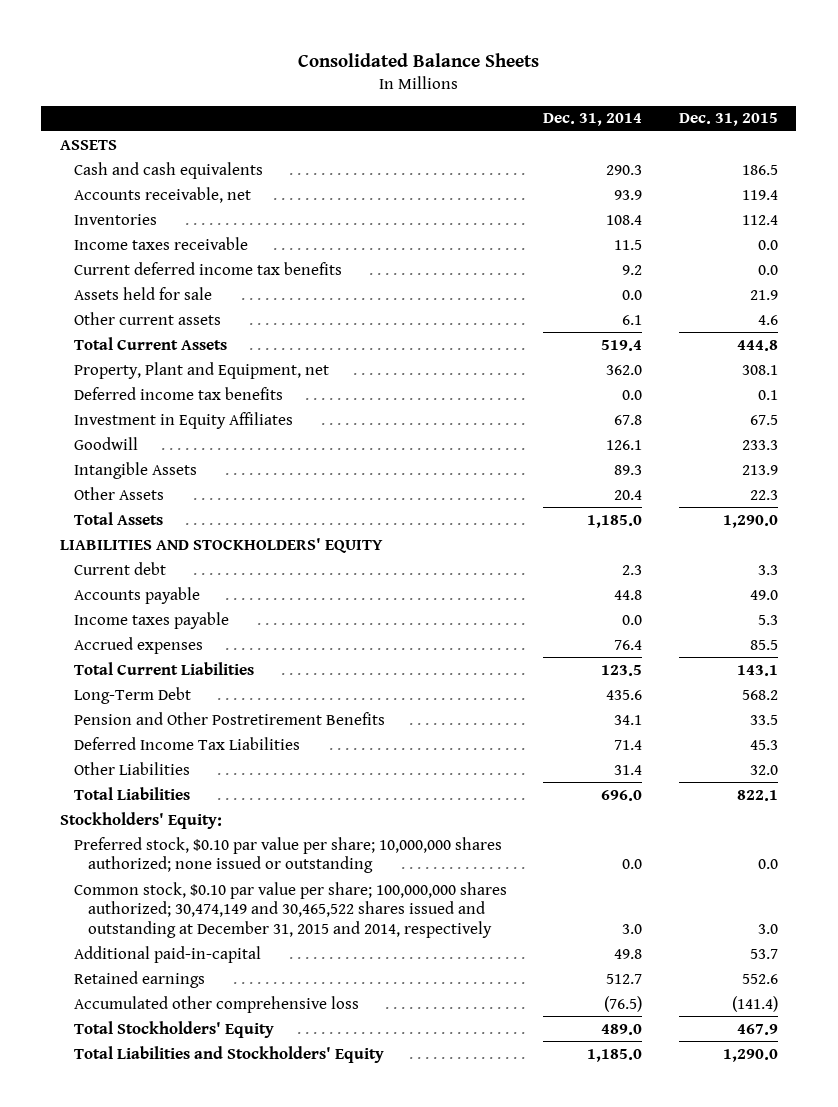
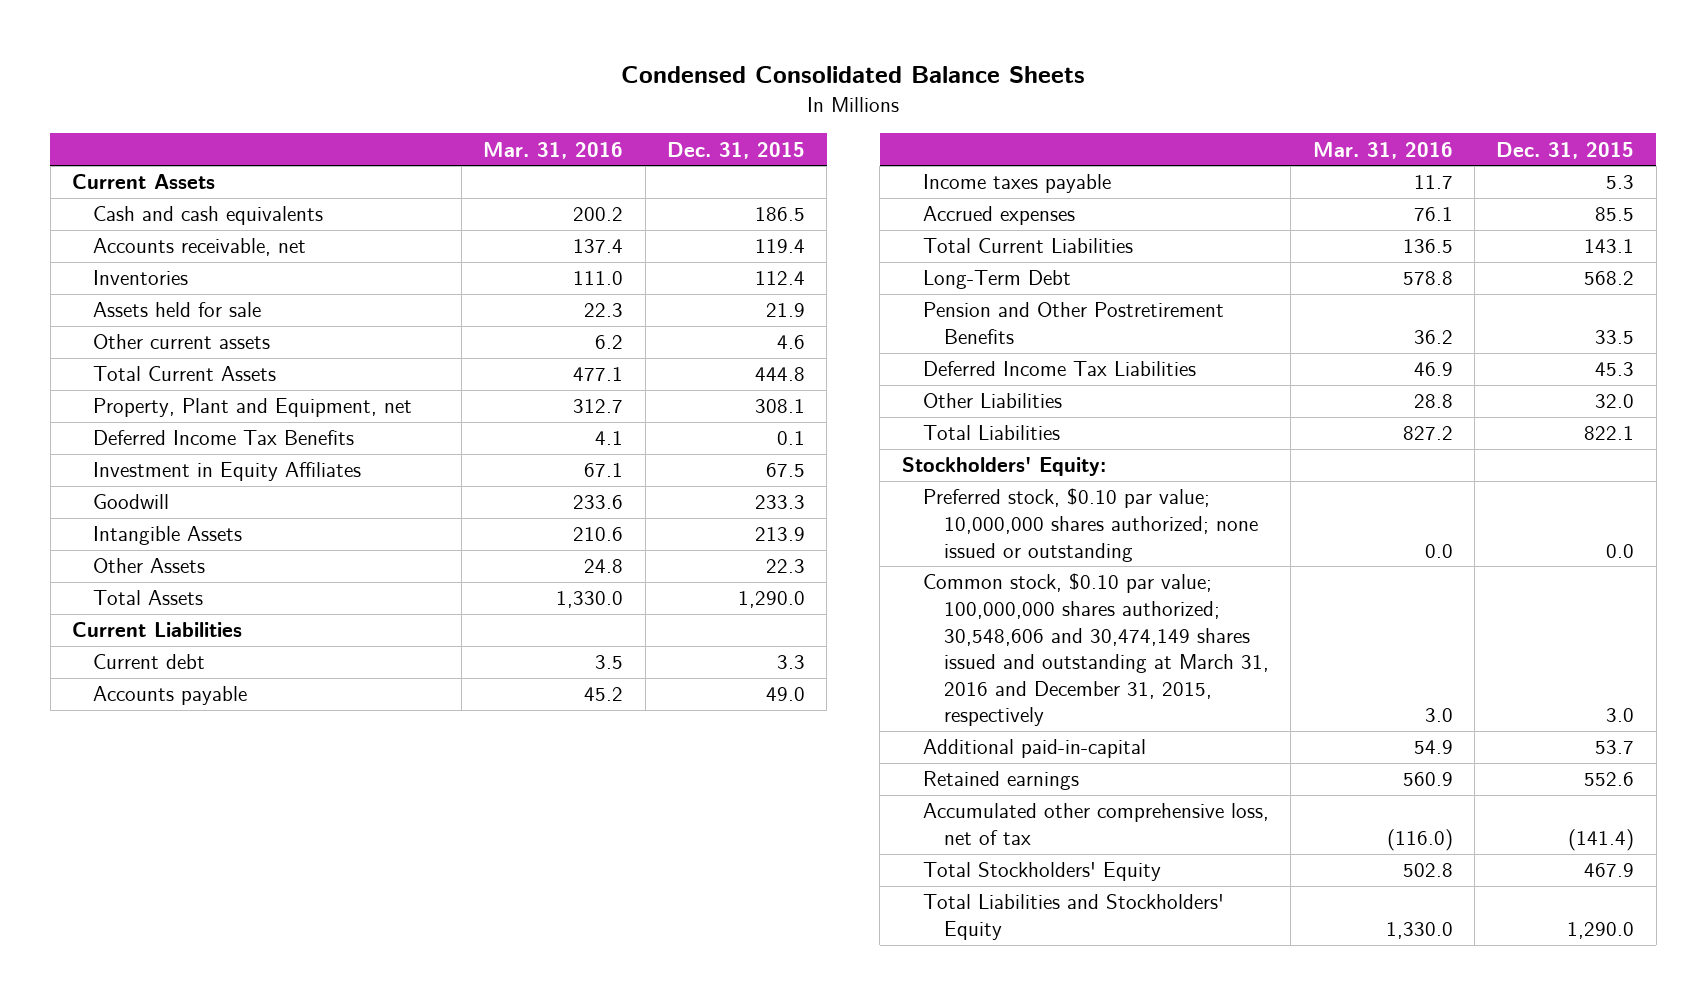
- Consolidated Balance Sheets
+ Condensed Consolidated Balance Sheets
- | Dec. 31, 2014 | Dec. 31, 2015
+ | Mar. 31, 2016 | Dec. 31, 2015
- ASSETS
+ Current Assets
- Income taxes receivable | 11.5 | 0.0
- Current deferred income tax benefits | 9.2 | 0.0
- Deferred income tax benefits | 0.0 | 0.1
+ Deferred Income Tax Benefits | 4.1 | 0.1
- LIABILITIES AND STOCKHOLDERS' EQUITY
+ Current Liabilities
- Preferred stock, $0.10 par value per share; 10,000,000 shares authorized; none issued or outstanding | 0.0 | 0.0
- Common stock, $0.10 par value per share; 100,000,000 shares authorized; 30,474,149 and 30,465,522 shares issued and outstanding at December 31, 2015 and 2014, respectively | 3.0 | 3.0
+ Preferred stock, $0.10 par value; 10,000,000 shares authorized; none issued or outstanding | 0.0 | 0.0
+ Common stock, $0.10 par value; 100,000,000 shares authorized; 30,548,606 and 30,474,149 shares issued and outstanding at March 31, 2016 and December 31, 2015, respectively | 3.0 | 3.0
- Accumulated other comprehensive loss | (76.5) | (141.4)
+ Accumulated other comprehensive loss, net of tax | (116.0) | (141.4)

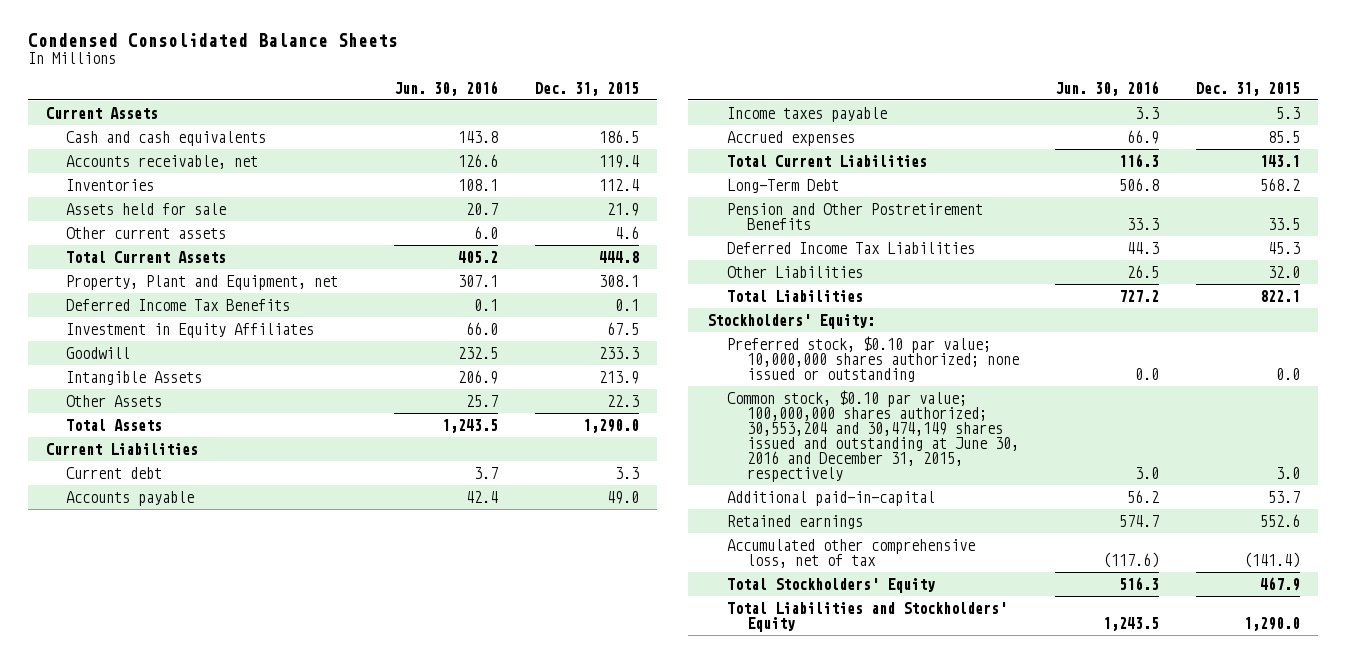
- | Mar. 31, 2016 | Dec. 31, 2015
+ | Jun. 30, 2016 | Dec. 31, 2015
- Common stock, $0.10 par value; 100,000,000 shares authorized; 30,548,606 and 30,474,149 shares issued and outstanding at March 31, 2016 and December 31, 2015, respectively | 3.0 | 3.0
+ Common stock, $0.10 par value; 100,000,000 shares authorized; 30,553,204 and 30,474,149 shares issued and outstanding at June 30, 2016 and December 31, 2015, respectively | 3.0 | 3.0

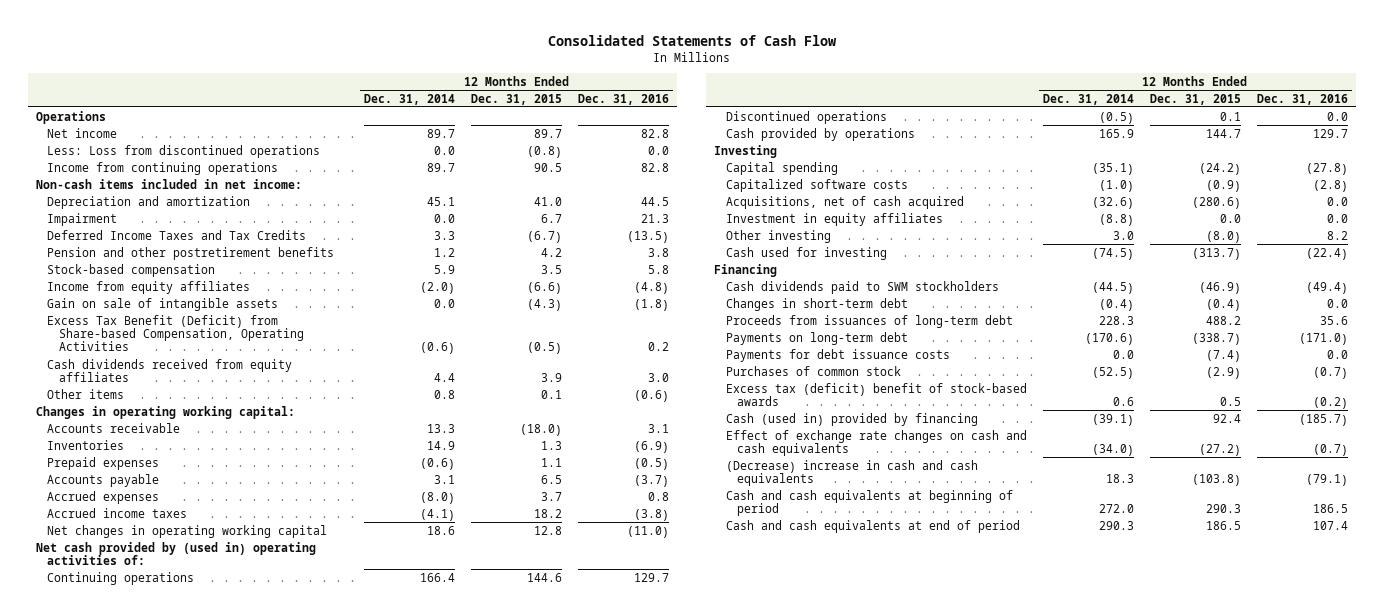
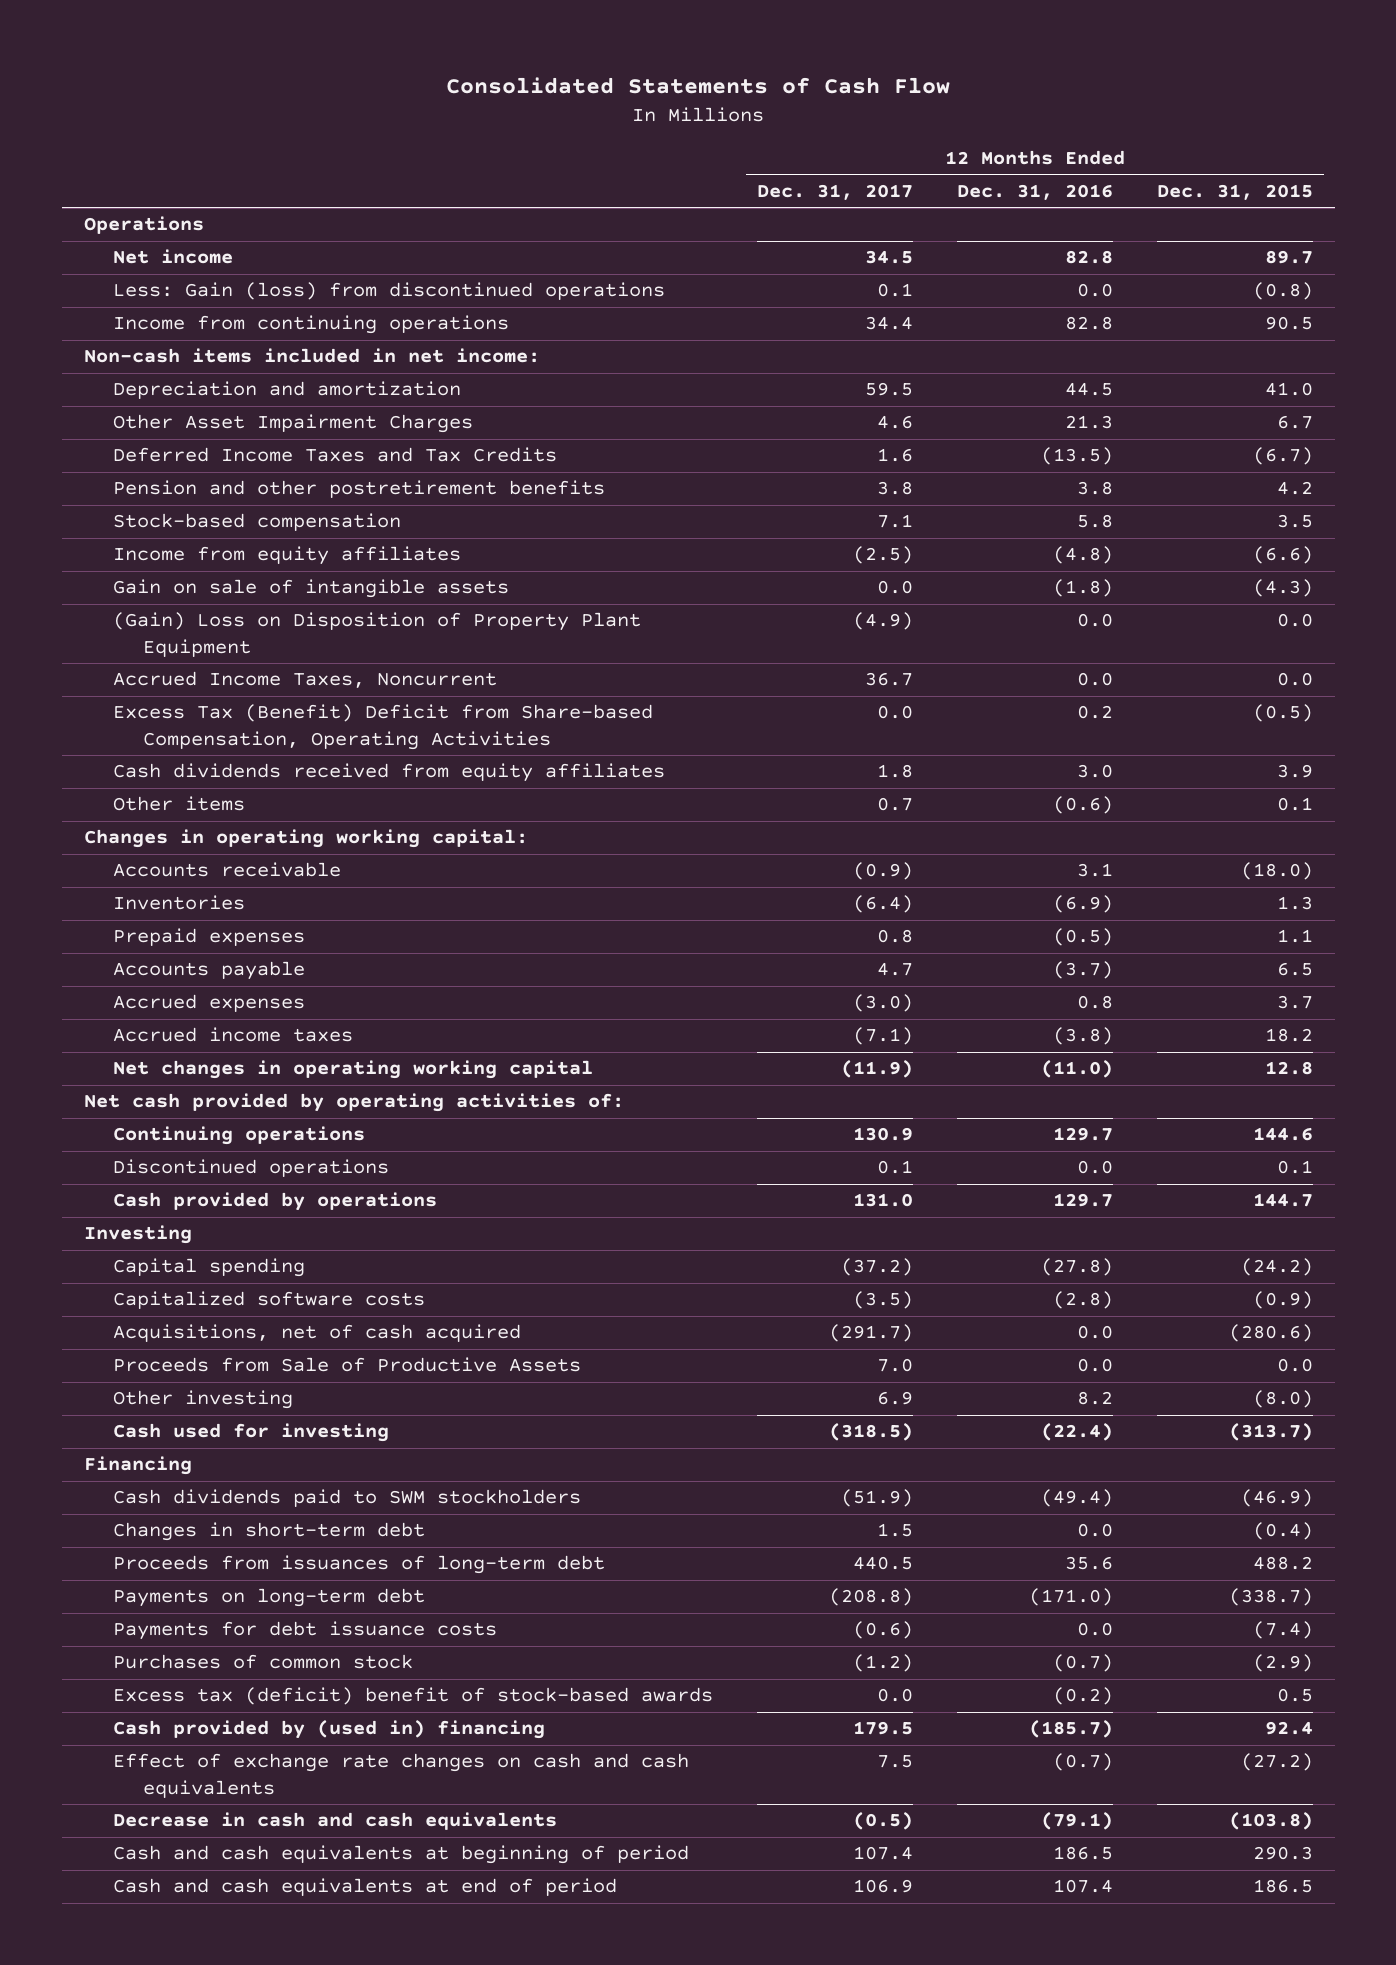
- | 12 Months Ended Dec. 31, 2014 | 12 Months Ended Dec. 31, 2015 | 12 Months Ended Dec. 31, 2016
+ | 12 Months Ended Dec. 31, 2017 | 12 Months Ended Dec. 31, 2016 | 12 Months Ended Dec. 31, 2015
- Less: Loss from discontinued operations | 0.0 | (0.8) | 0.0
+ Less: Gain (loss) from discontinued operations | 0.1 | 0.0 | (0.8)
- Impairment | 0.0 | 6.7 | 21.3
+ Other Asset Impairment Charges | 4.6 | 21.3 | 6.7
- Excess Tax Benefit (Deficit) from Share-based Compensation, Operating Activities | (0.6) | (0.5) | 0.2
+ (Gain) Loss on Disposition of Property Plant Equipment | (4.9) | 0.0 | 0.0
+ Accrued Income Taxes, Noncurrent | 36.7 | 0.0 | 0.0
+ Excess Tax (Benefit) Deficit from Share-based Compensation, Operating Activities | 0.0 | 0.2 | (0.5)
- Net cash provided by (used in) operating activities of:
+ Net cash provided by operating activities of:
- Investment in equity affiliates | (8.8) | 0.0 | 0.0
+ Proceeds from Sale of Productive Assets | 7.0 | 0.0 | 0.0
- Cash (used in) provided by financing | (39.1) | 92.4 | (185.7)
+ Cash provided by (used in) financing | 179.5 | (185.7) | 92.4
- (Decrease) increase in cash and cash equivalents | 18.3 | (103.8) | (79.1)
+ Decrease in cash and cash equivalents | (0.5) | (79.1) | (103.8)

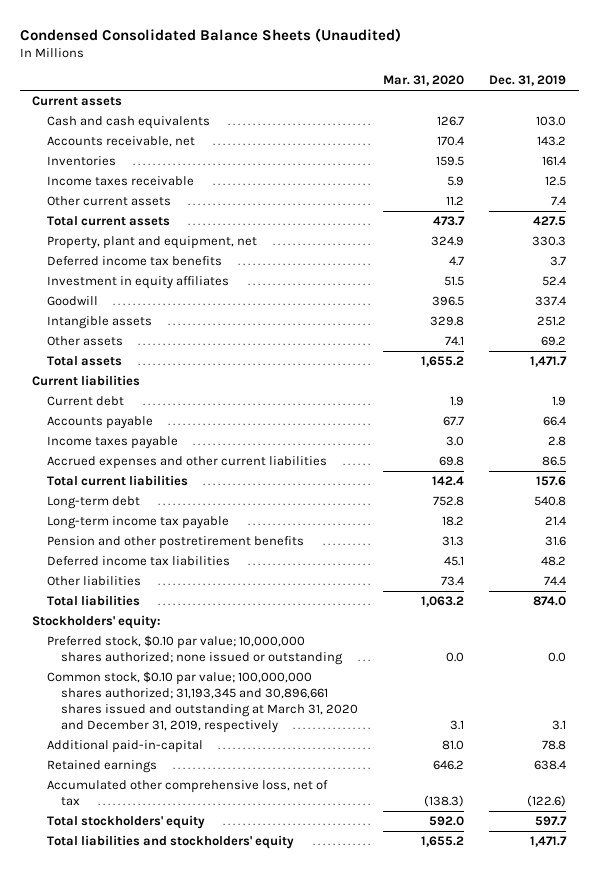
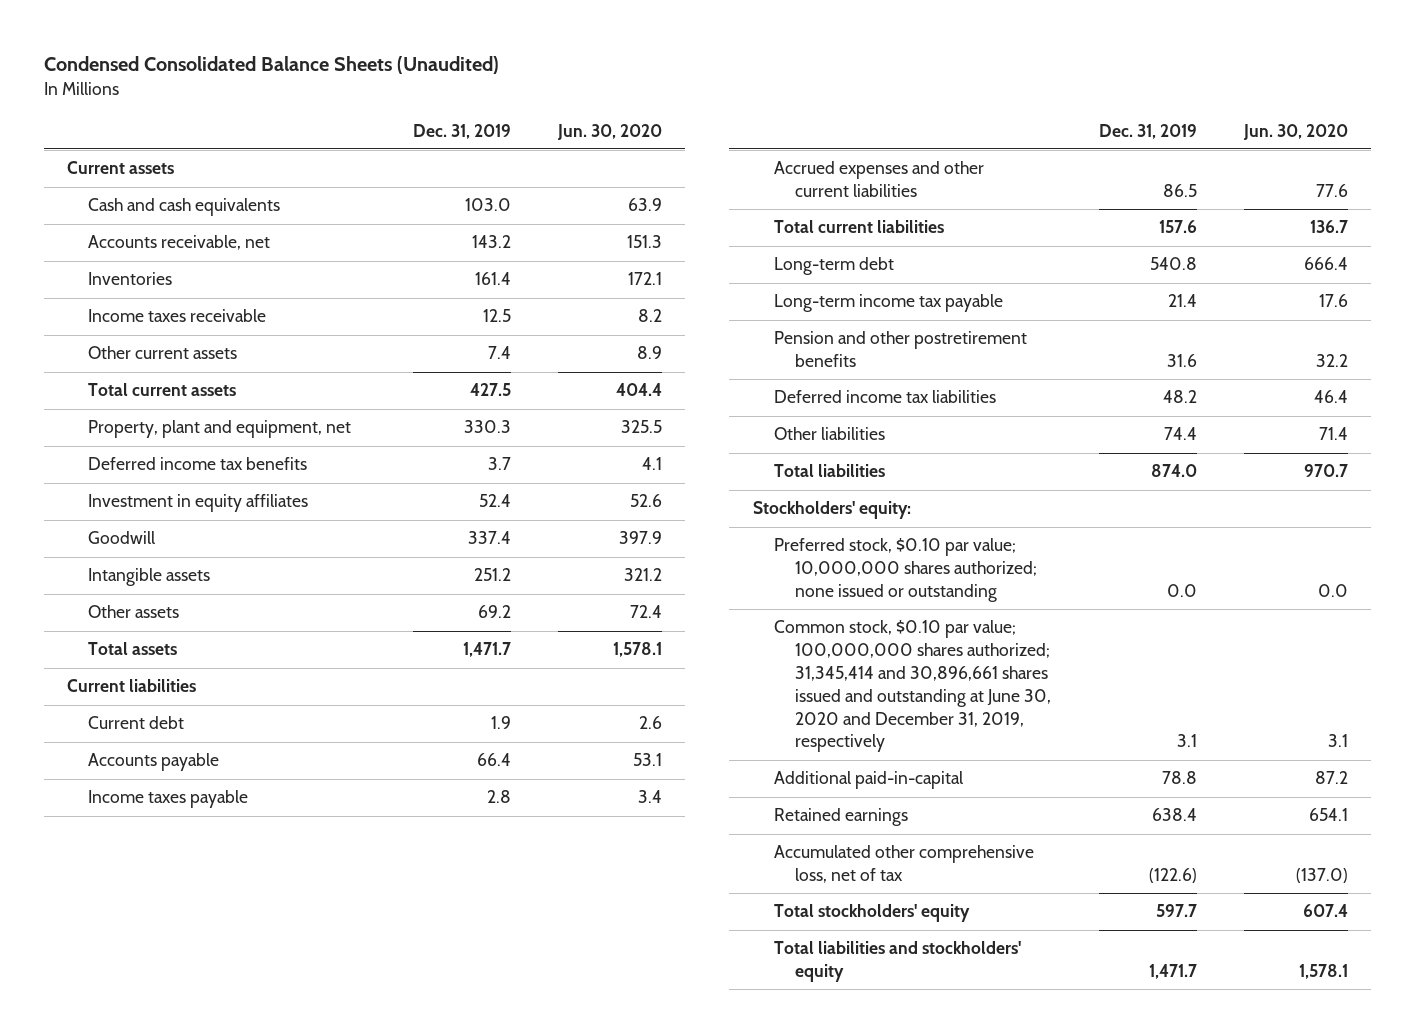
- | Mar. 31, 2020 | Dec. 31, 2019
+ | Dec. 31, 2019 | Jun. 30, 2020
- Common stock, $0.10 par value; 100,000,000 shares authorized; 31,193,345 and 30,896,661 shares issued and outstanding at March 31, 2020 and December 31, 2019, respectively | 3.1 | 3.1
+ Common stock, $0.10 par value; 100,000,000 shares authorized; 31,345,414 and 30,896,661 shares issued and outstanding at June 30, 2020 and December 31, 2019, respectively | 3.1 | 3.1

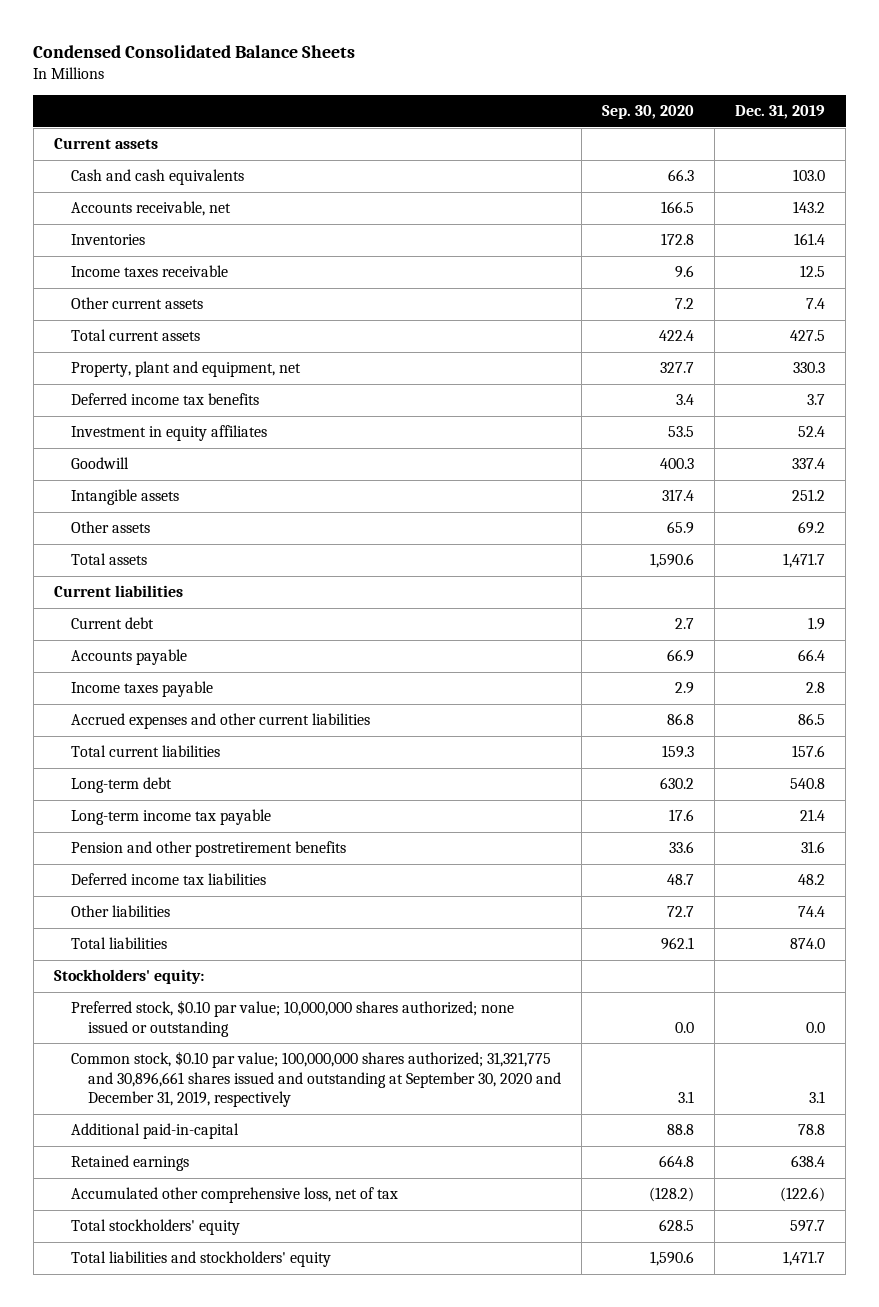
- Condensed Consolidated Balance Sheets (Unaudited)
+ Condensed Consolidated Balance Sheets
- | Dec. 31, 2019 | Jun. 30, 2020
+ | Sep. 30, 2020 | Dec. 31, 2019
- Common stock, $0.10 par value; 100,000,000 shares authorized; 31,345,414 and 30,896,661 shares issued and outstanding at June 30, 2020 and December 31, 2019, respectively | 3.1 | 3.1
+ Common stock, $0.10 par value; 100,000,000 shares authorized; 31,321,775 and 30,896,661 shares issued and outstanding at September 30, 2020 and December 31, 2019, respectively | 3.1 | 3.1

